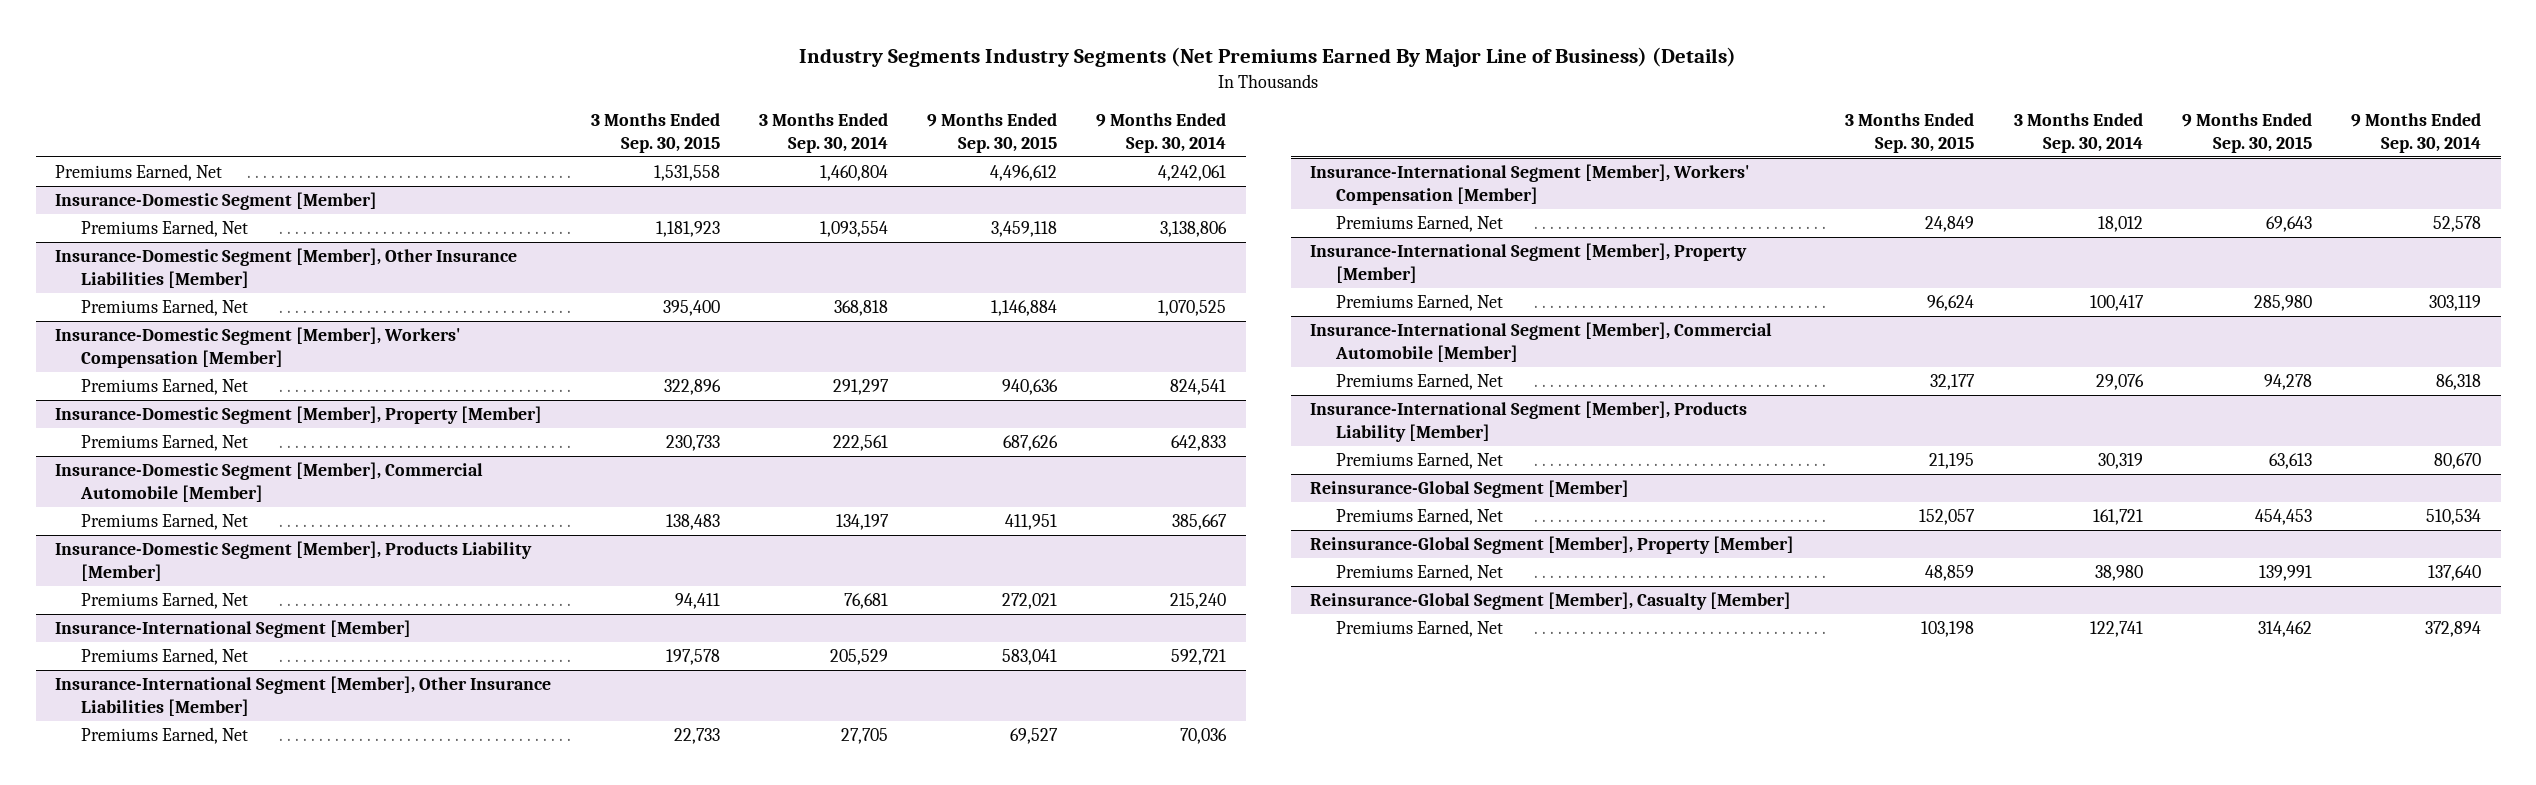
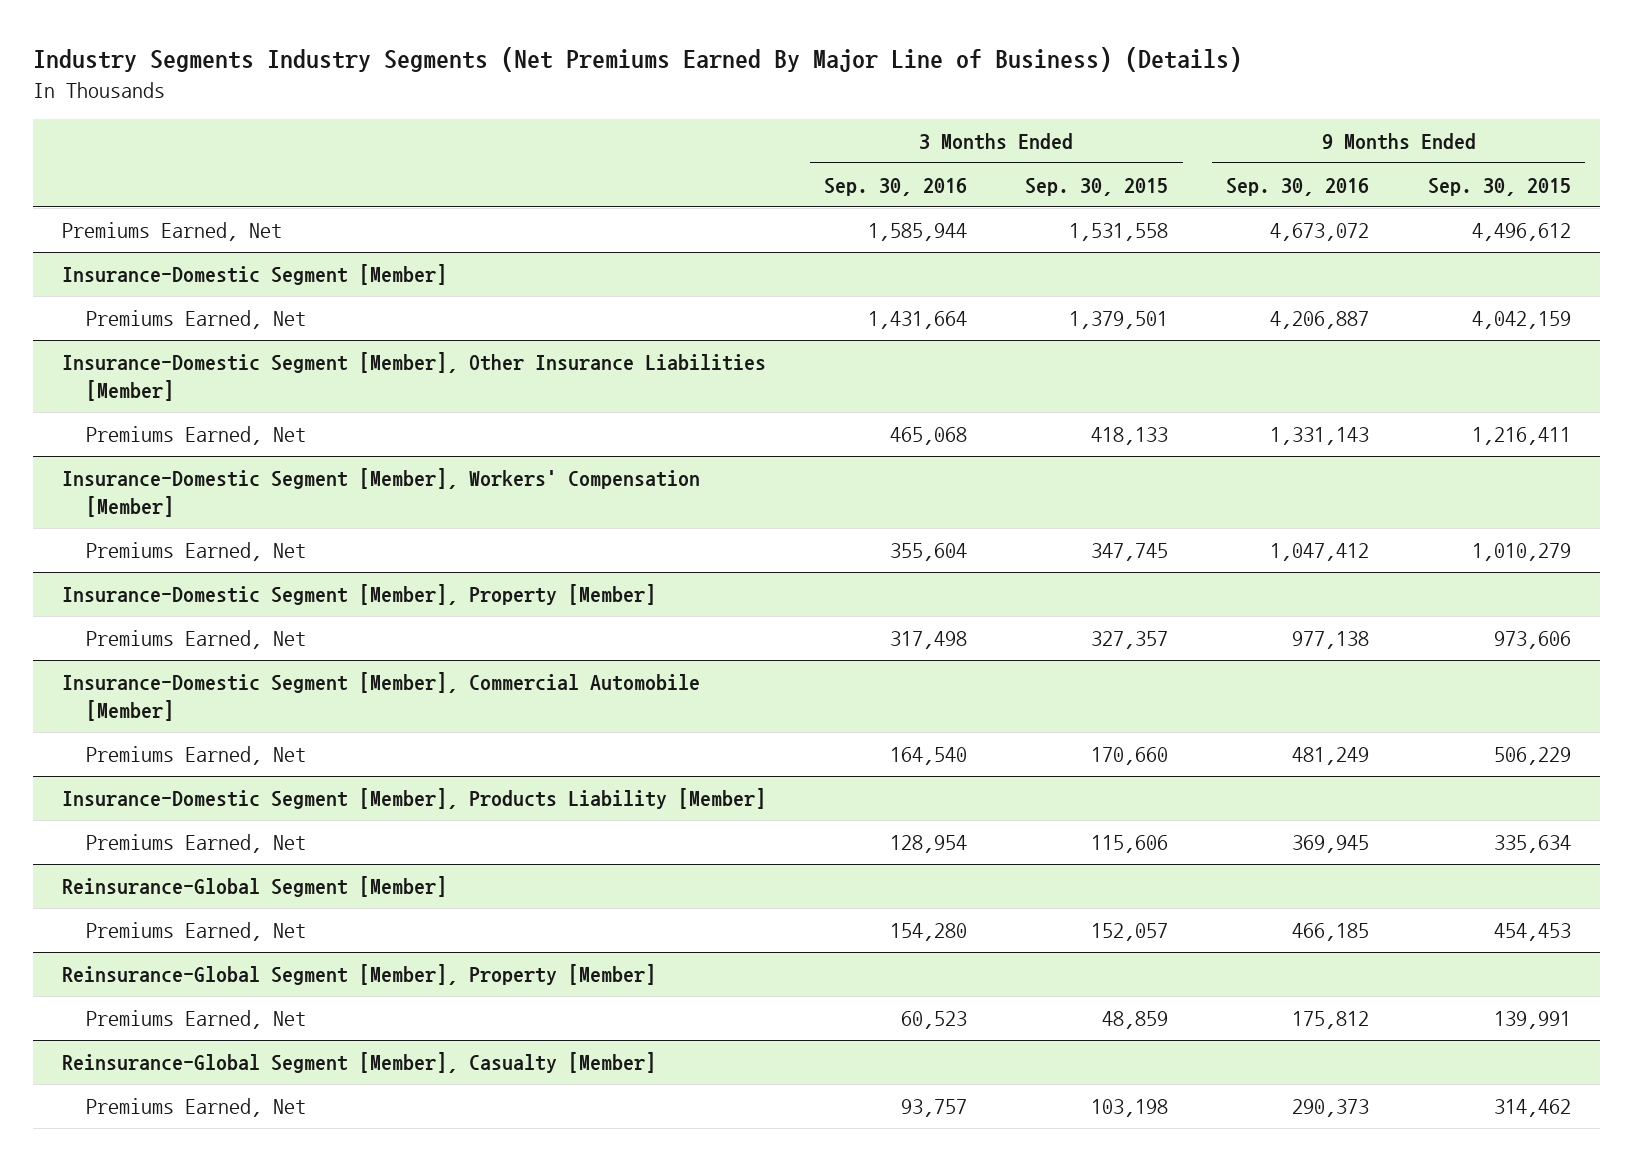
- | 3 Months Ended Sep. 30, 2015 | 3 Months Ended Sep. 30, 2014 | 9 Months Ended Sep. 30, 2015 | 9 Months Ended Sep. 30, 2014
+ | 3 Months Ended Sep. 30, 2016 | 3 Months Ended Sep. 30, 2015 | 9 Months Ended Sep. 30, 2016 | 9 Months Ended Sep. 30, 2015
@ Insurance-Domestic Segment [Member]
- Premiums Earned, Net | 1,181,923 | 1,093,554 | 3,459,118 | 3,138,806
+ Premiums Earned, Net | 1,431,664 | 1,379,501 | 4,206,887 | 4,042,159
@ Insurance-Domestic Segment [Member], Other Insurance Liabilities [Member]
- Premiums Earned, Net | 395,400 | 368,818 | 1,146,884 | 1,070,525
+ Premiums Earned, Net | 465,068 | 418,133 | 1,331,143 | 1,216,411
@ Insurance-Domestic Segment [Member], Workers' Compensation [Member]
- Premiums Earned, Net | 322,896 | 291,297 | 940,636 | 824,541
+ Premiums Earned, Net | 355,604 | 347,745 | 1,047,412 | 1,010,279
@ Insurance-Domestic Segment [Member], Property [Member]
- Premiums Earned, Net | 230,733 | 222,561 | 687,626 | 642,833
+ Premiums Earned, Net | 317,498 | 327,357 | 977,138 | 973,606
@ Insurance-Domestic Segment [Member], Commercial Automobile [Member]
- Premiums Earned, Net | 138,483 | 134,197 | 411,951 | 385,667
+ Premiums Earned, Net | 164,540 | 170,660 | 481,249 | 506,229
@ Insurance-Domestic Segment [Member], Products Liability [Member]
- Premiums Earned, Net | 94,411 | 76,681 | 272,021 | 215,240
- Insurance-International Segment [Member]
- Premiums Earned, Net | 197,578 | 205,529 | 583,041 | 592,721
- Insurance-International Segment [Member], Other Insurance Liabilities [Member]
- Premiums Earned, Net | 22,733 | 27,705 | 69,527 | 70,036
- Insurance-International Segment [Member], Workers' Compensation [Member]
- Premiums Earned, Net | 24,849 | 18,012 | 69,643 | 52,578
- Insurance-International Segment [Member], Property [Member]
- Premiums Earned, Net | 96,624 | 100,417 | 285,980 | 303,119
- Insurance-International Segment [Member], Commercial Automobile [Member]
- Premiums Earned, Net | 32,177 | 29,076 | 94,278 | 86,318
- Insurance-International Segment [Member], Products Liability [Member]
- Premiums Earned, Net | 21,195 | 30,319 | 63,613 | 80,670
@ Insurance-Domestic Segment [Member], Products Liability [Member]
+ Premiums Earned, Net | 128,954 | 115,606 | 369,945 | 335,634

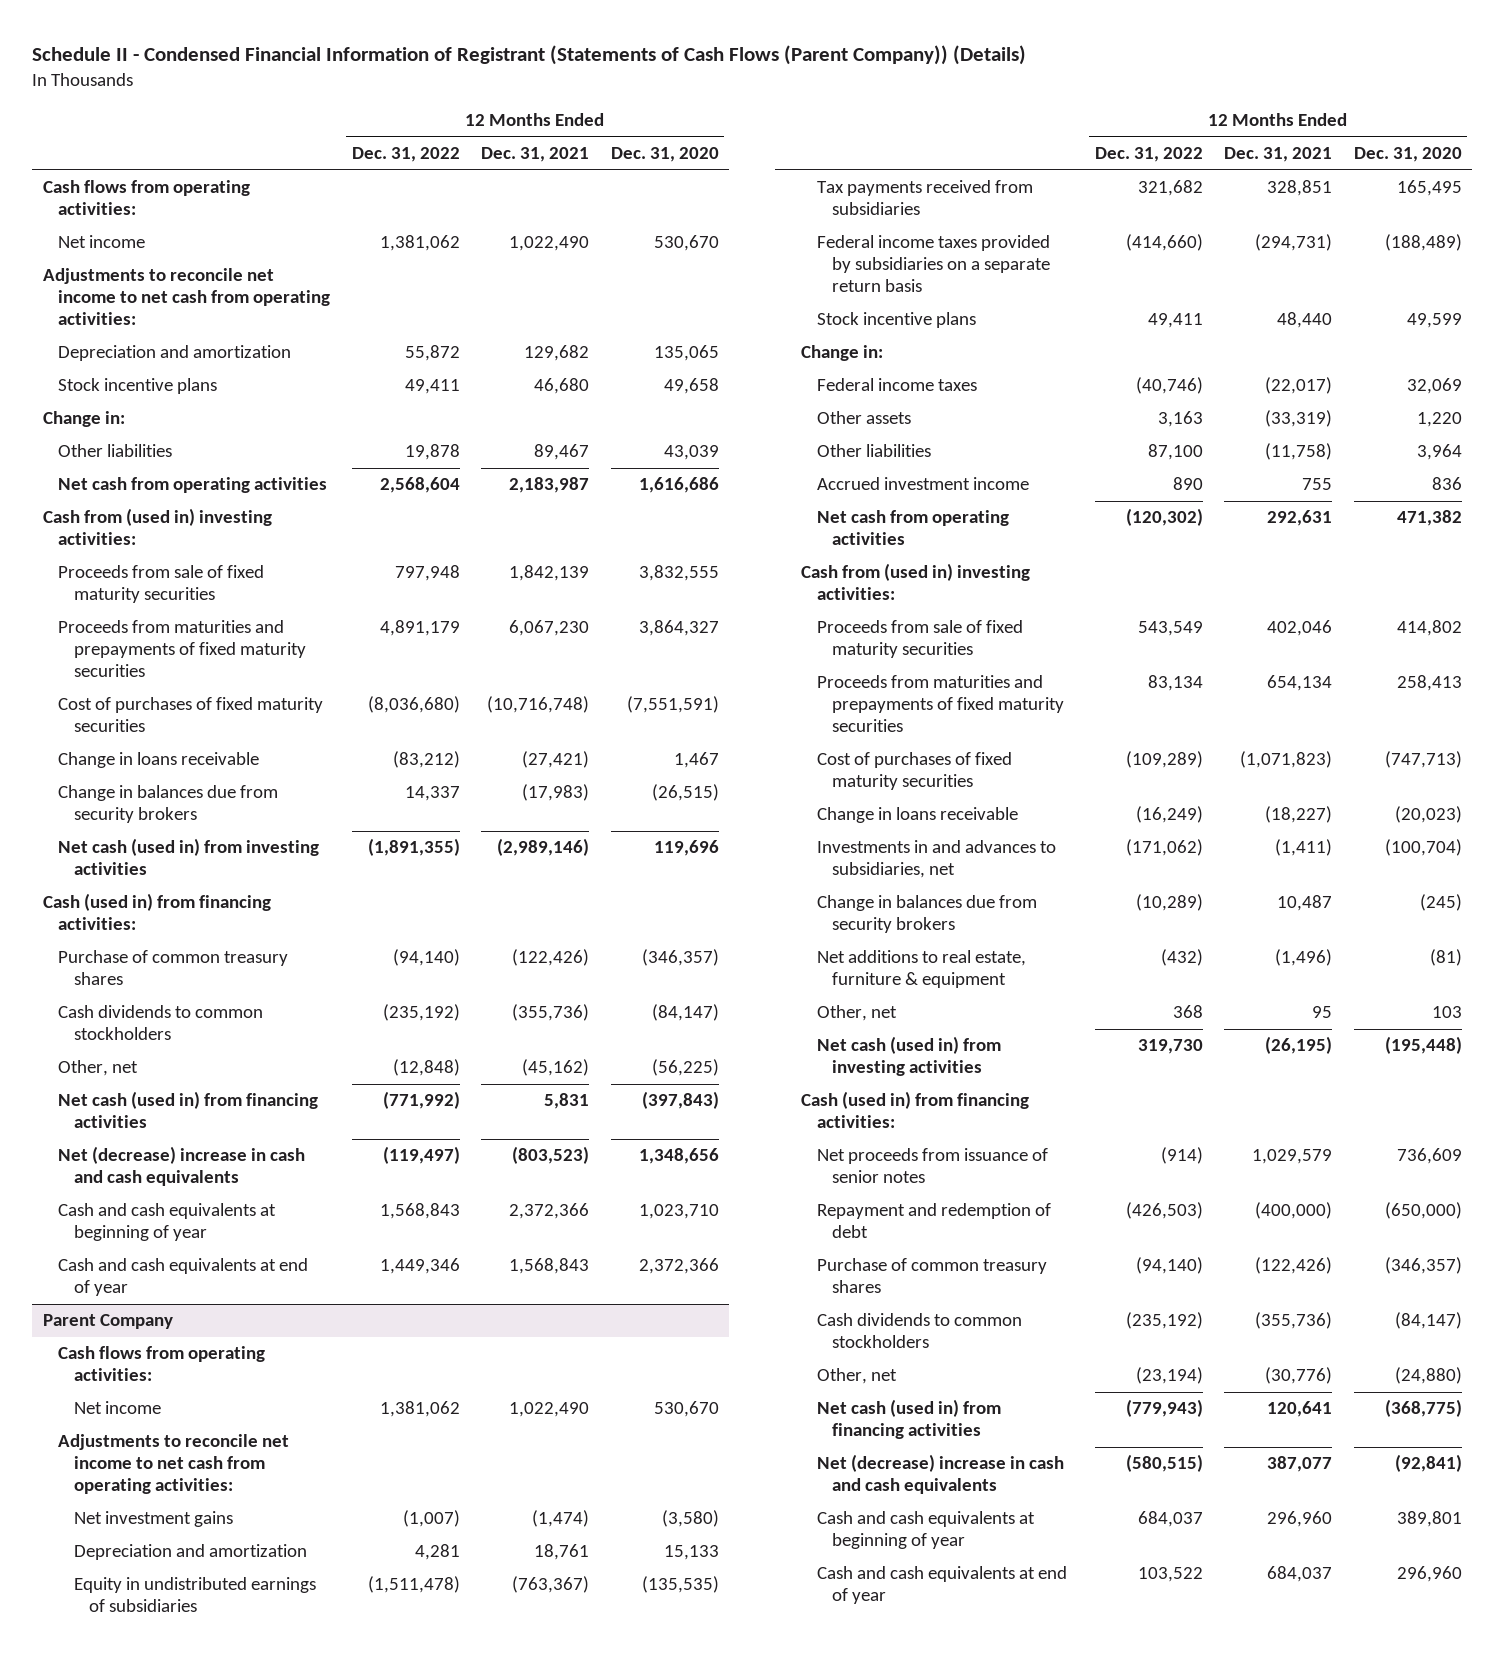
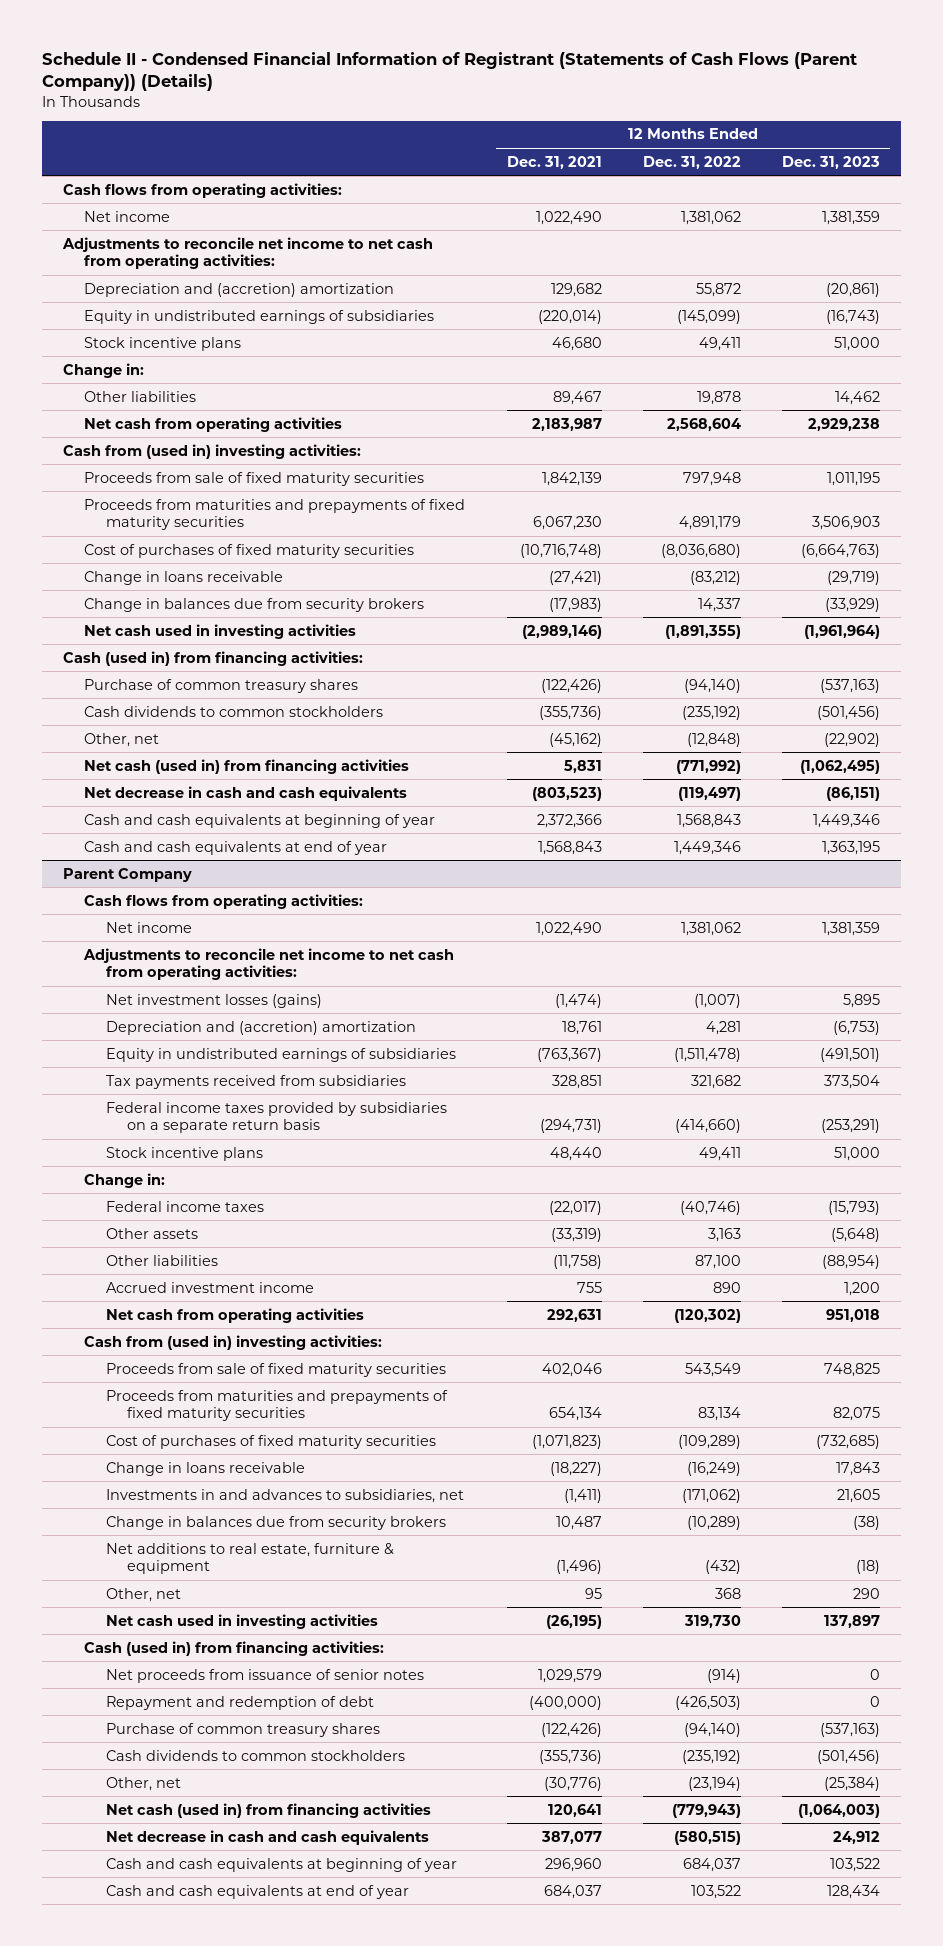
- | 12 Months Ended Dec. 31, 2022 | 12 Months Ended Dec. 31, 2021 | 12 Months Ended Dec. 31, 2020
+ | 12 Months Ended Dec. 31, 2021 | 12 Months Ended Dec. 31, 2022 | 12 Months Ended Dec. 31, 2023
- Depreciation and amortization | 55,872 | 129,682 | 135,065
+ Depreciation and (accretion) amortization | 129,682 | 55,872 | (20,861)
+ Equity in undistributed earnings of subsidiaries | (220,014) | (145,099) | (16,743)
- Net cash (used in) from investing activities | (1,891,355) | (2,989,146) | 119,696
+ Net cash used in investing activities | (2,989,146) | (1,891,355) | (1,961,964)
- Net (decrease) increase in cash and cash equivalents | (119,497) | (803,523) | 1,348,656
+ Net decrease in cash and cash equivalents | (803,523) | (119,497) | (86,151)
@ Parent Company
- Net investment gains | (1,007) | (1,474) | (3,580)
- Depreciation and amortization | 4,281 | 18,761 | 15,133
+ Net investment losses (gains) | (1,474) | (1,007) | 5,895
+ Depreciation and (accretion) amortization | 18,761 | 4,281 | (6,753)
- Net cash (used in) from investing activities | 319,730 | (26,195) | (195,448)
+ Net cash used in investing activities | (26,195) | 319,730 | 137,897
- Net (decrease) increase in cash and cash equivalents | (580,515) | 387,077 | (92,841)
+ Net decrease in cash and cash equivalents | 387,077 | (580,515) | 24,912

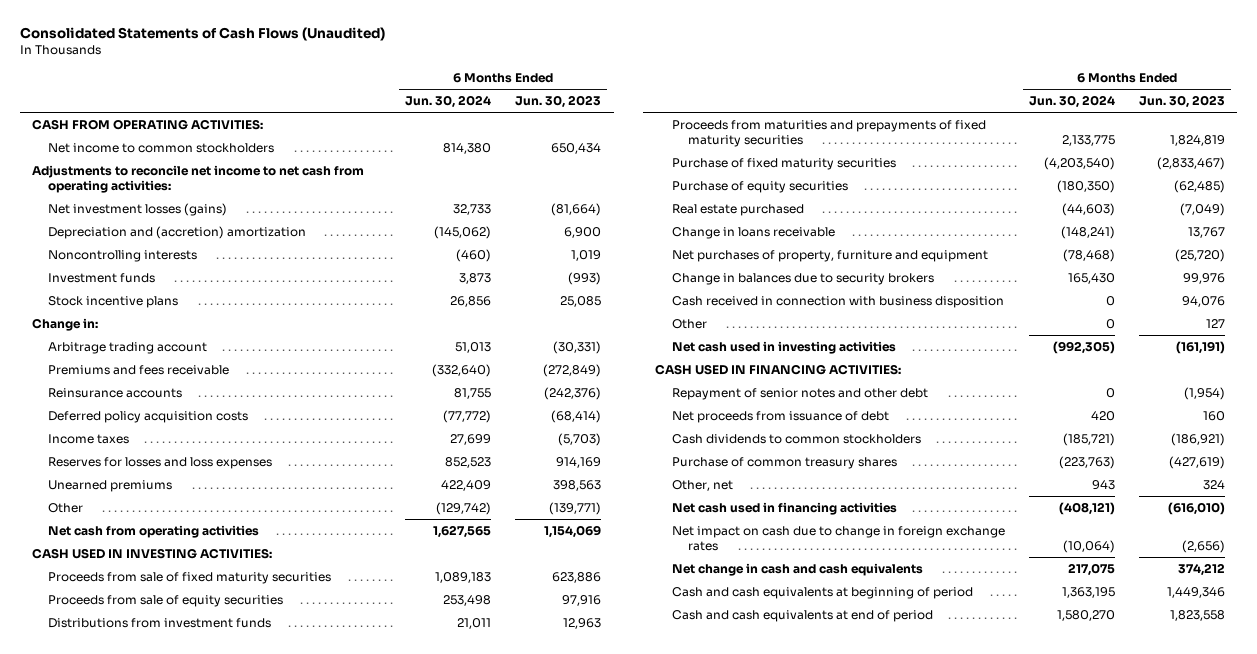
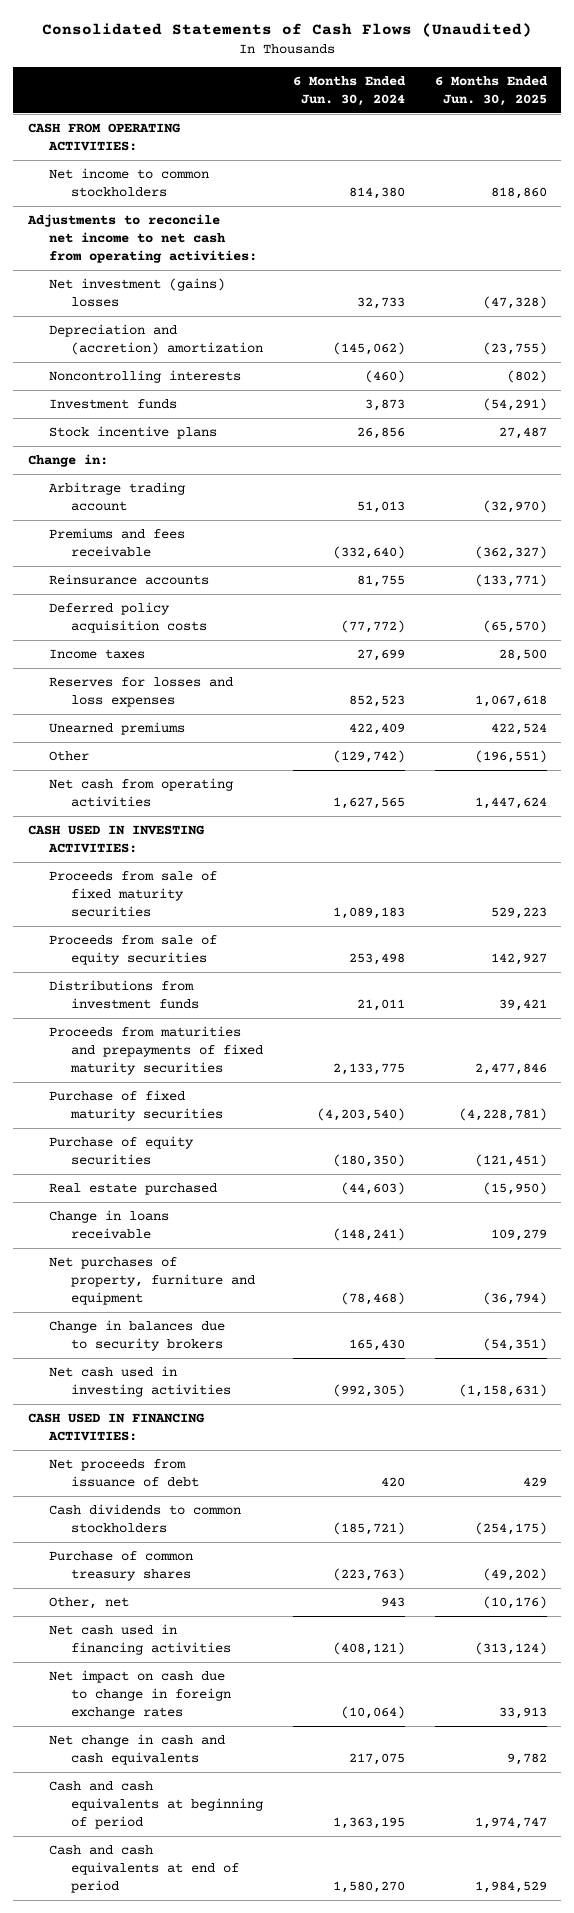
- | 6 Months Ended Jun. 30, 2024 | 6 Months Ended Jun. 30, 2023
+ | 6 Months Ended Jun. 30, 2024 | 6 Months Ended Jun. 30, 2025
- Net investment losses (gains) | 32,733 | (81,664)
+ Net investment (gains) losses | 32,733 | (47,328)
- Cash received in connection with business disposition | 0 | 94,076
- Other | 0 | 127
- Repayment of senior notes and other debt | 0 | (1,954)

